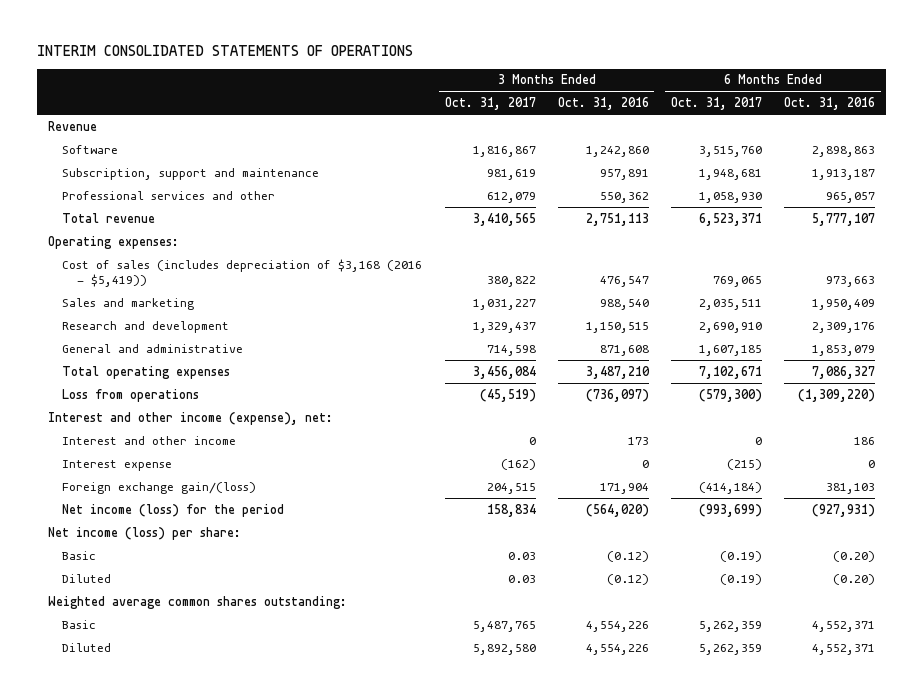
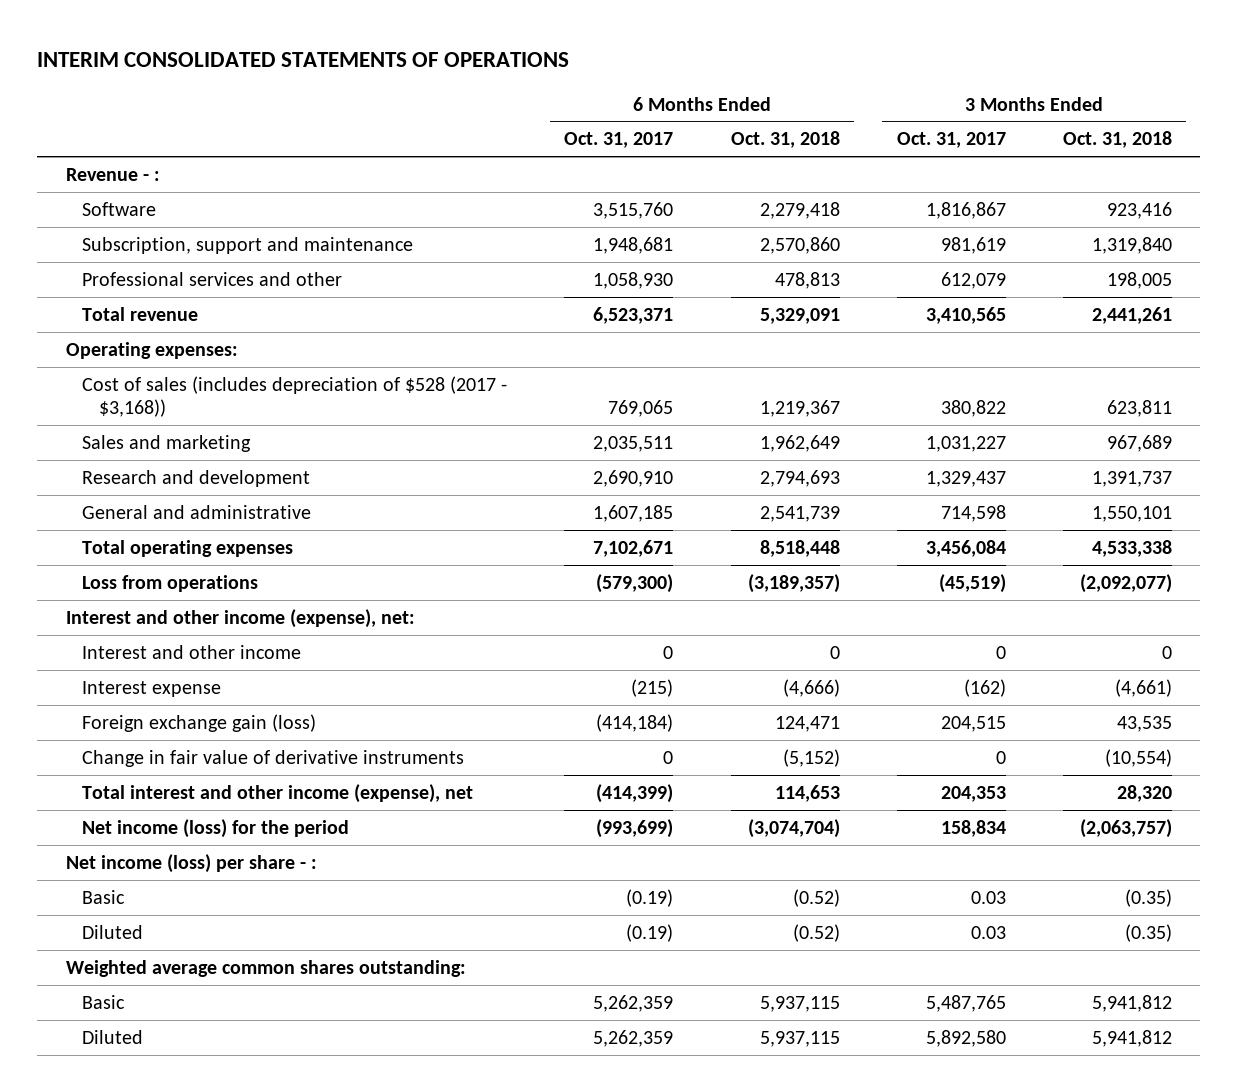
- | 3 Months Ended Oct. 31, 2017 | 3 Months Ended Oct. 31, 2016 | 6 Months Ended Oct. 31, 2017 | 6 Months Ended Oct. 31, 2016
+ | 6 Months Ended Oct. 31, 2017 | 6 Months Ended Oct. 31, 2018 | 3 Months Ended Oct. 31, 2017 | 3 Months Ended Oct. 31, 2018
- Revenue
+ Revenue - :
- Cost of sales (includes depreciation of $3,168 (2016 - $5,419)) | 380,822 | 476,547 | 769,065 | 973,663
+ Cost of sales (includes depreciation of $528 (2017 - $3,168)) | 769,065 | 1,219,367 | 380,822 | 623,811
- Foreign exchange gain/(loss) | 204,515 | 171,904 | (414,184) | 381,103
+ Foreign exchange gain (loss) | (414,184) | 124,471 | 204,515 | 43,535
+ Change in fair value of derivative instruments | 0 | (5,152) | 0 | (10,554)
+ Total interest and other income (expense), net | (414,399) | 114,653 | 204,353 | 28,320
- Net income (loss) per share:
+ Net income (loss) per share - :

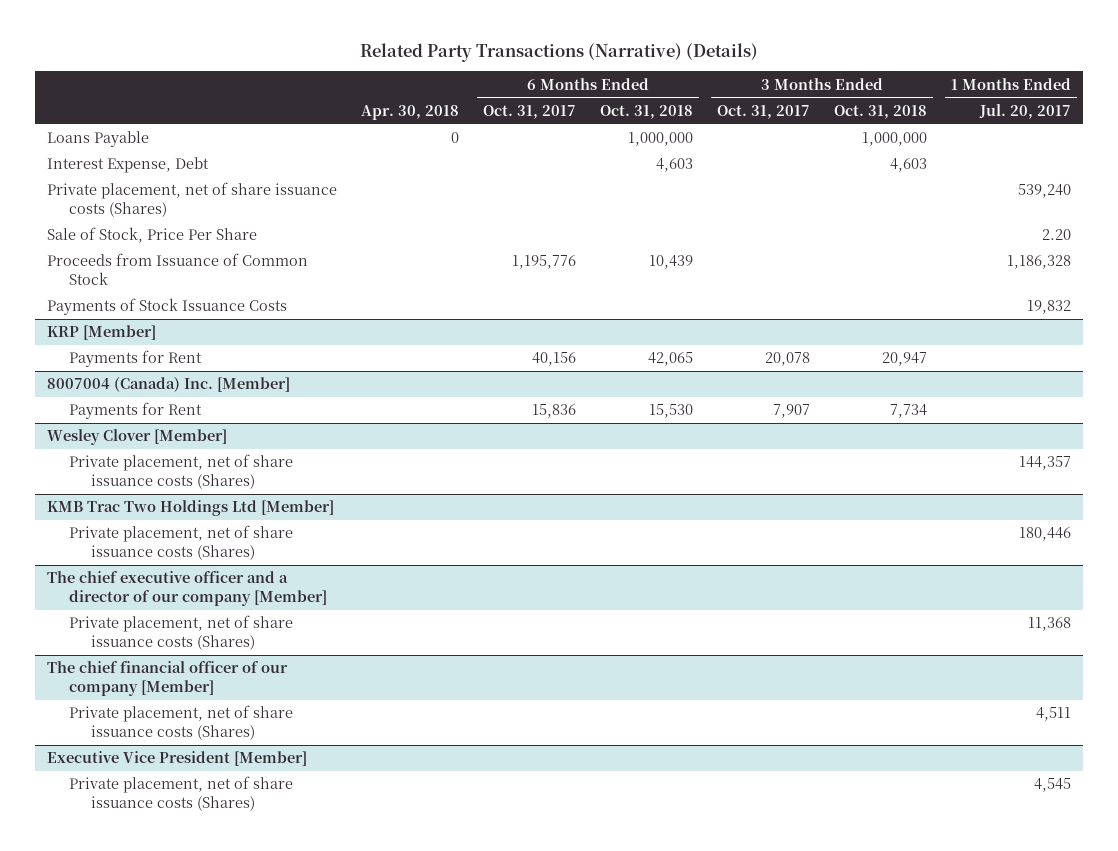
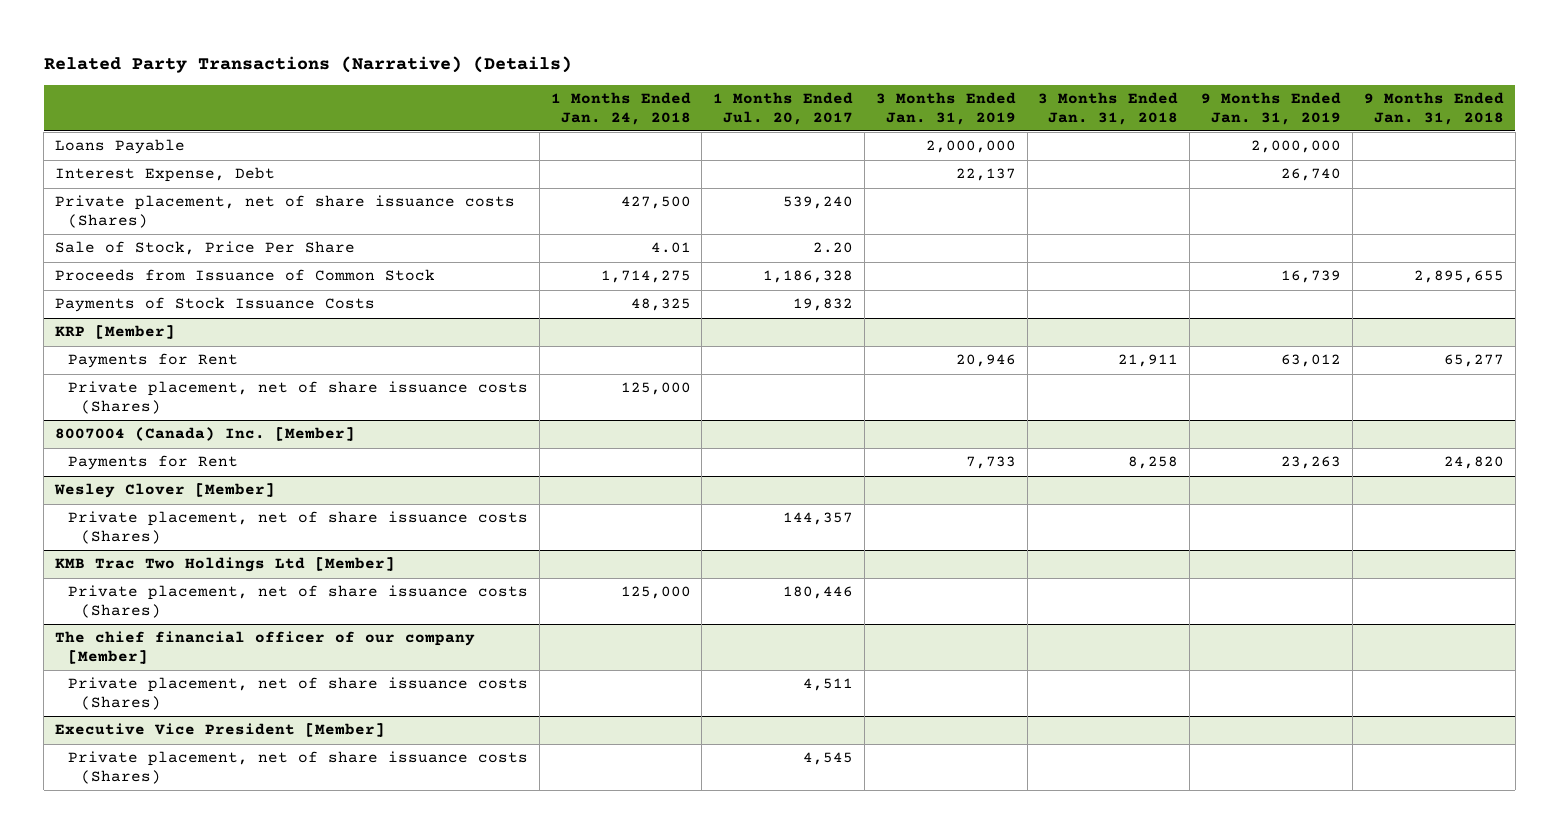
- | Apr. 30, 2018 | 6 Months Ended Oct. 31, 2017 | 6 Months Ended Oct. 31, 2018 | 3 Months Ended Oct. 31, 2017 | 3 Months Ended Oct. 31, 2018 | 1 Months Ended Jul. 20, 2017
+ | 1 Months Ended Jan. 24, 2018 | 1 Months Ended Jul. 20, 2017 | 3 Months Ended Jan. 31, 2019 | 3 Months Ended Jan. 31, 2018 | 9 Months Ended Jan. 31, 2019 | 9 Months Ended Jan. 31, 2018
@ KRP [Member]
+ Private placement, net of share issuance costs (Shares) | 125,000 | | | | |
- The chief executive officer and a director of our company [Member]
- Private placement, net of share issuance costs (Shares) | | | | | | 11,368

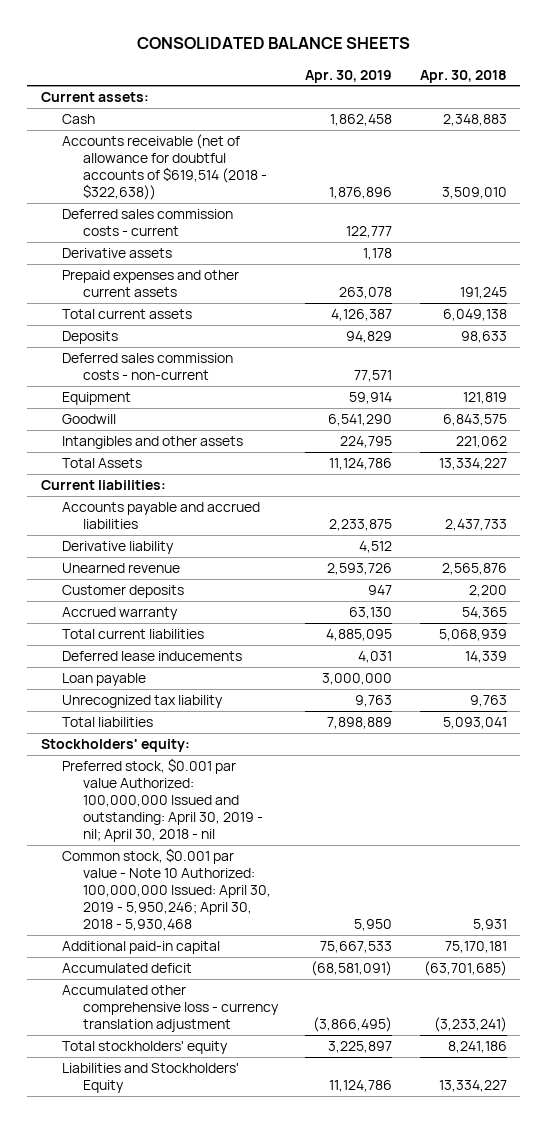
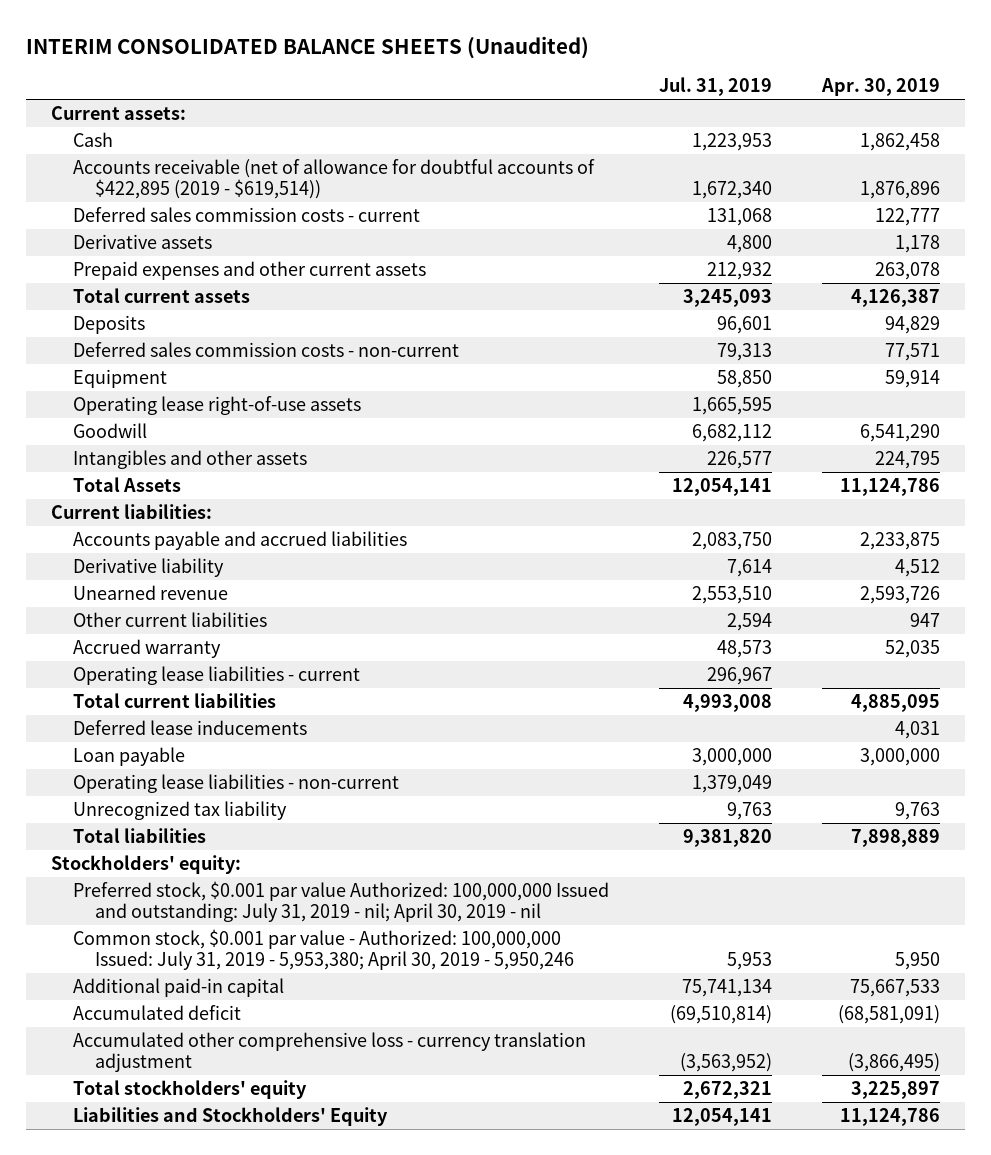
- CONSOLIDATED BALANCE SHEETS
+ INTERIM CONSOLIDATED BALANCE SHEETS (Unaudited)
- | Apr. 30, 2019 | Apr. 30, 2018
+ | Jul. 31, 2019 | Apr. 30, 2019
- Accounts receivable (net of allowance for doubtful accounts of $619,514 (2018 - $322,638)) | 1,876,896 | 3,509,010
+ Accounts receivable (net of allowance for doubtful accounts of $422,895 (2019 - $619,514)) | 1,672,340 | 1,876,896
+ Operating lease right-of-use assets | 1,665,595 |
- Customer deposits | 947 | 2,200
- Accrued warranty | 63,130 | 54,365
+ Other current liabilities | 2,594 | 947
+ Accrued warranty | 48,573 | 52,035
+ Operating lease liabilities - current | 296,967 |
+ Operating lease liabilities - non-current | 1,379,049 |
- Preferred stock, $0.001 par value Authorized: 100,000,000 Issued and outstanding: April 30, 2019 - nil; April 30, 2018 - nil
- Common stock, $0.001 par value - Note 10 Authorized: 100,000,000 Issued: April 30, 2019 - 5,950,246; April 30, 2018 - 5,930,468 | 5,950 | 5,931
+ Preferred stock, $0.001 par value Authorized: 100,000,000 Issued and outstanding: July 31, 2019 - nil; April 30, 2019 - nil
+ Common stock, $0.001 par value - Authorized: 100,000,000 Issued: July 31, 2019 - 5,953,380; April 30, 2019 - 5,950,246 | 5,953 | 5,950

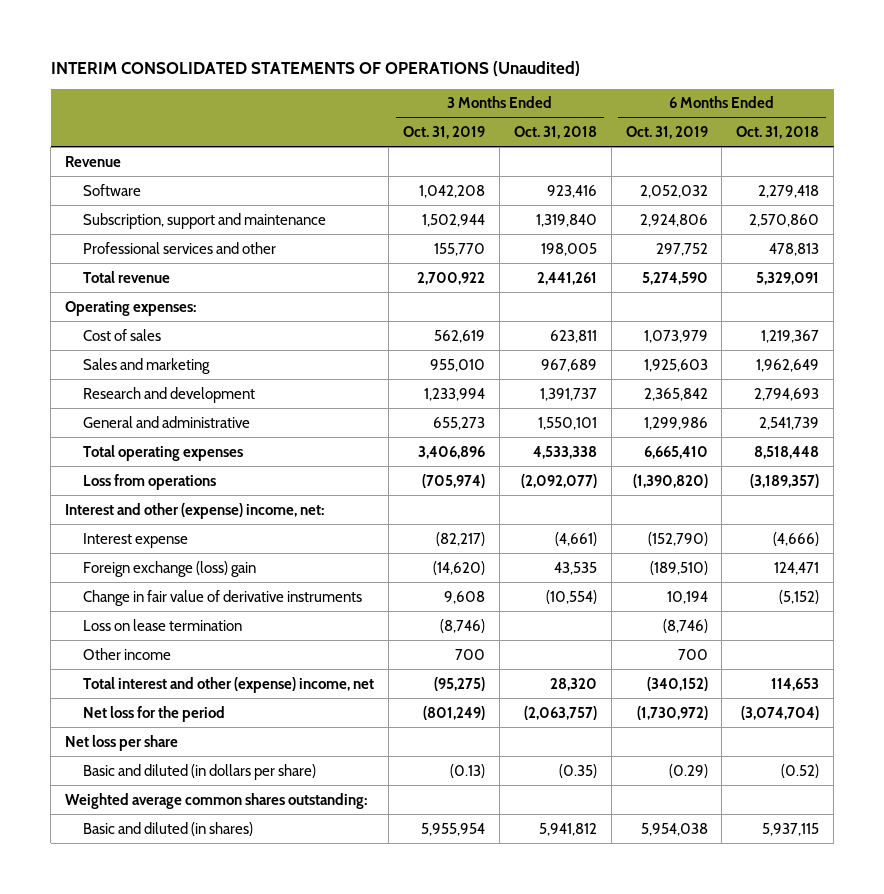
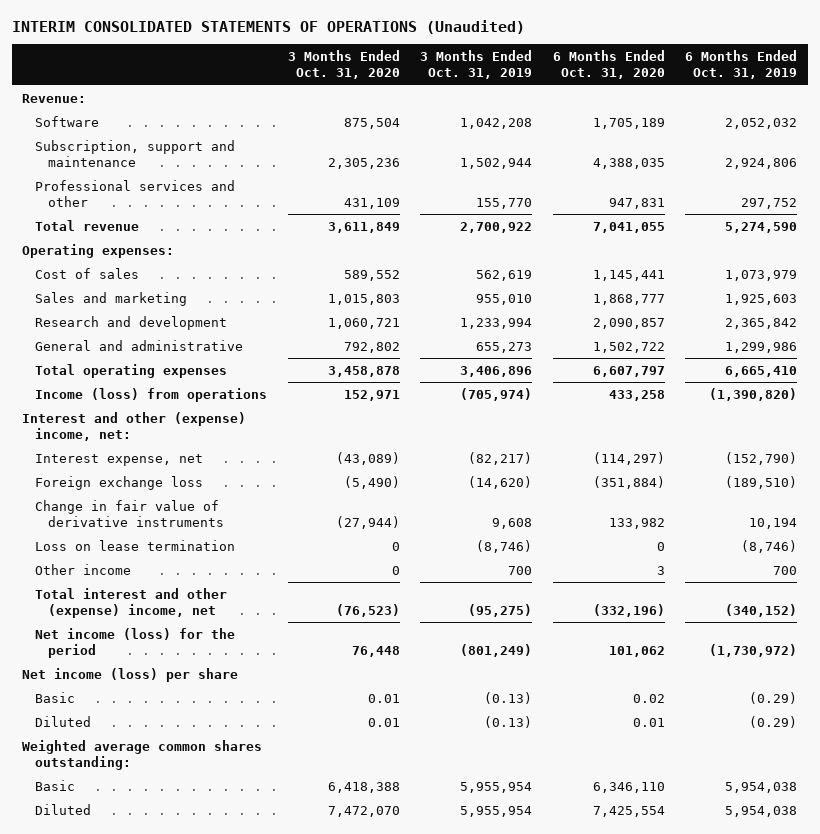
- | 3 Months Ended Oct. 31, 2019 | 3 Months Ended Oct. 31, 2018 | 6 Months Ended Oct. 31, 2019 | 6 Months Ended Oct. 31, 2018
+ | 3 Months Ended Oct. 31, 2020 | 3 Months Ended Oct. 31, 2019 | 6 Months Ended Oct. 31, 2020 | 6 Months Ended Oct. 31, 2019
- Revenue
+ Revenue:
- Loss from operations | (705,974) | (2,092,077) | (1,390,820) | (3,189,357)
+ Income (loss) from operations | 152,971 | (705,974) | 433,258 | (1,390,820)
- Interest expense | (82,217) | (4,661) | (152,790) | (4,666)
- Foreign exchange (loss) gain | (14,620) | 43,535 | (189,510) | 124,471
+ Interest expense, net | (43,089) | (82,217) | (114,297) | (152,790)
+ Foreign exchange loss | (5,490) | (14,620) | (351,884) | (189,510)
- Net loss for the period | (801,249) | (2,063,757) | (1,730,972) | (3,074,704)
- Net loss per share
- Basic and diluted (in dollars per share) | (0.13) | (0.35) | (0.29) | (0.52)
+ Net income (loss) for the period | 76,448 | (801,249) | 101,062 | (1,730,972)
+ Net income (loss) per share
+ Basic | 0.01 | (0.13) | 0.02 | (0.29)
+ Diluted | 0.01 | (0.13) | 0.01 | (0.29)
- Basic and diluted (in shares) | 5,955,954 | 5,941,812 | 5,954,038 | 5,937,115
+ Basic | 6,418,388 | 5,955,954 | 6,346,110 | 5,954,038
+ Diluted | 7,472,070 | 5,955,954 | 7,425,554 | 5,954,038

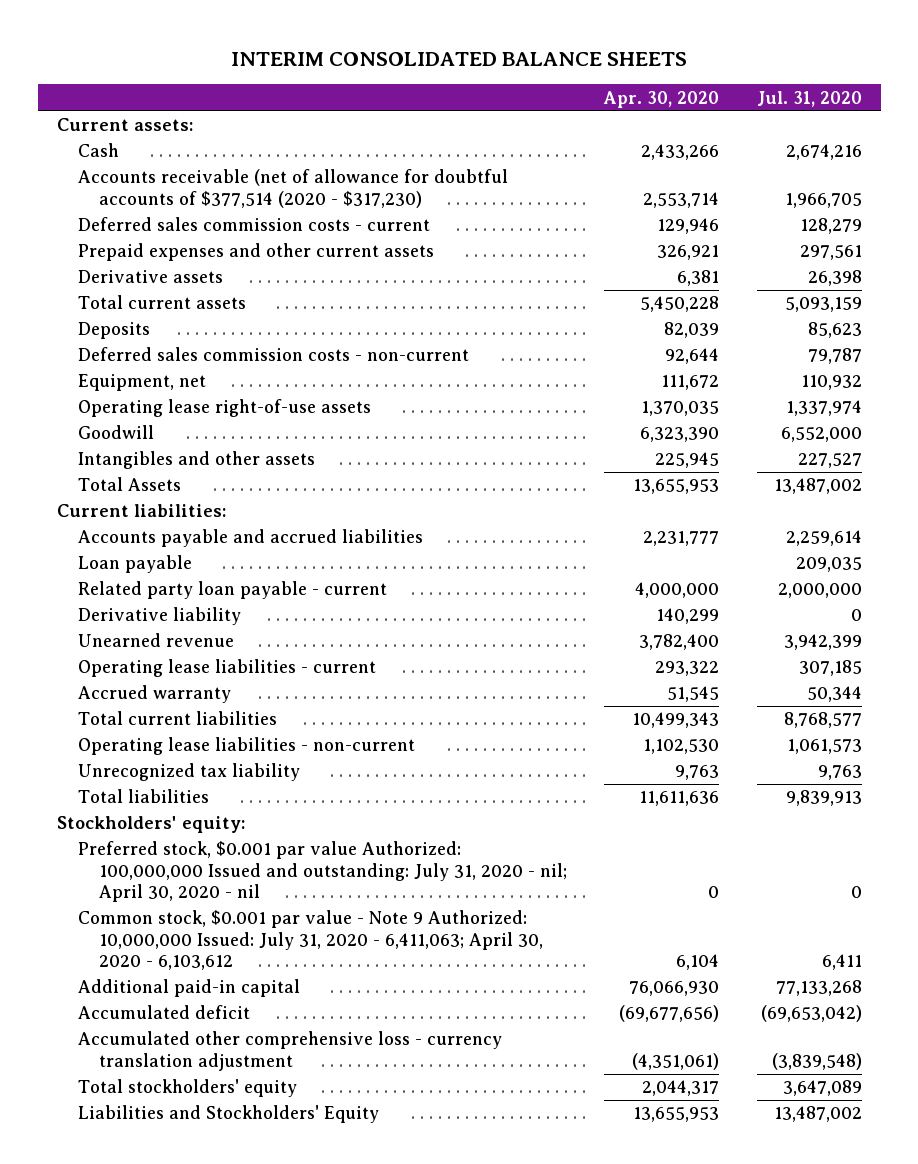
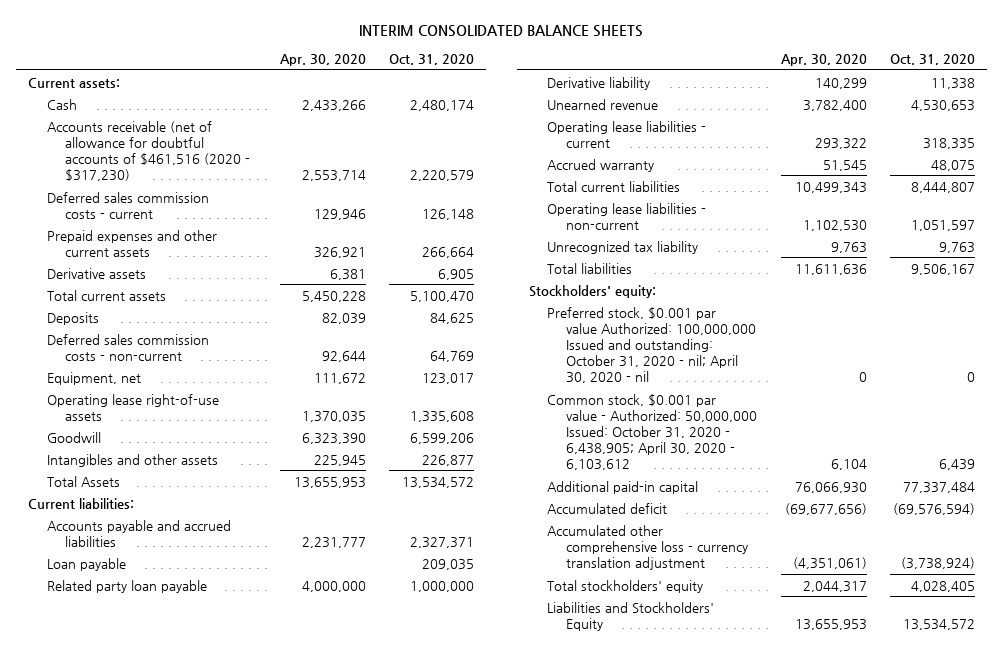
- | Apr. 30, 2020 | Jul. 31, 2020
+ | Apr. 30, 2020 | Oct. 31, 2020
- Accounts receivable (net of allowance for doubtful accounts of $377,514 (2020 - $317,230) | 2,553,714 | 1,966,705
+ Accounts receivable (net of allowance for doubtful accounts of $461,516 (2020 - $317,230) | 2,553,714 | 2,220,579
- Related party loan payable - current | 4,000,000 | 2,000,000
+ Related party loan payable | 4,000,000 | 1,000,000
- Preferred stock, $0.001 par value Authorized: 100,000,000 Issued and outstanding: July 31, 2020 - nil; April 30, 2020 - nil | 0 | 0
- Common stock, $0.001 par value - Note 9 Authorized: 10,000,000 Issued: July 31, 2020 - 6,411,063; April 30, 2020 - 6,103,612 | 6,104 | 6,411
+ Preferred stock, $0.001 par value Authorized: 100,000,000 Issued and outstanding: October 31, 2020 - nil; April 30, 2020 - nil | 0 | 0
+ Common stock, $0.001 par value - Authorized: 50,000,000 Issued: October 31, 2020 - 6,438,905; April 30, 2020 - 6,103,612 | 6,104 | 6,439

